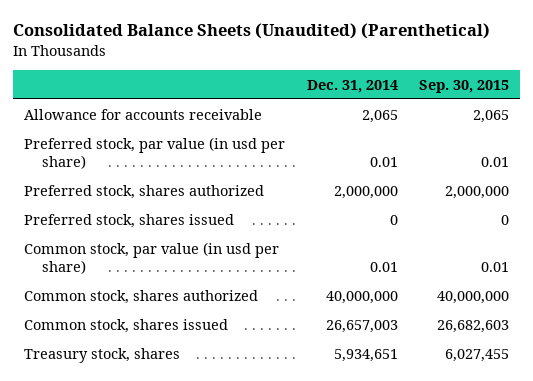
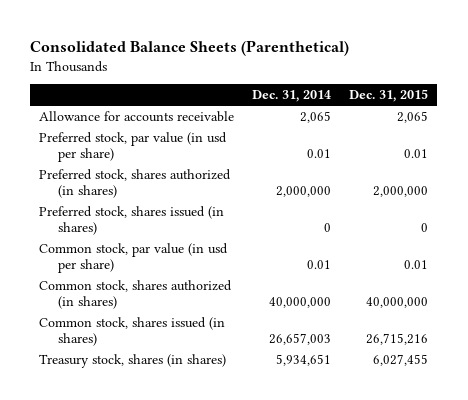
- Consolidated Balance Sheets (Unaudited) (Parenthetical)
+ Consolidated Balance Sheets (Parenthetical)
- | Dec. 31, 2014 | Sep. 30, 2015
+ | Dec. 31, 2014 | Dec. 31, 2015
- Preferred stock, shares authorized | 2,000,000 | 2,000,000
- Preferred stock, shares issued | 0 | 0
+ Preferred stock, shares authorized (in shares) | 2,000,000 | 2,000,000
+ Preferred stock, shares issued (in shares) | 0 | 0
- Common stock, shares authorized | 40,000,000 | 40,000,000
- Common stock, shares issued | 26,657,003 | 26,682,603
- Treasury stock, shares | 5,934,651 | 6,027,455
+ Common stock, shares authorized (in shares) | 40,000,000 | 40,000,000
+ Common stock, shares issued (in shares) | 26,657,003 | 26,715,216
+ Treasury stock, shares (in shares) | 5,934,651 | 6,027,455

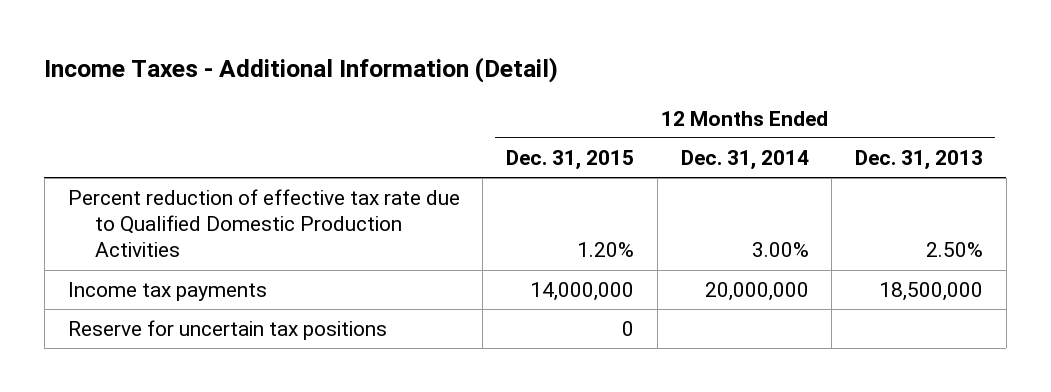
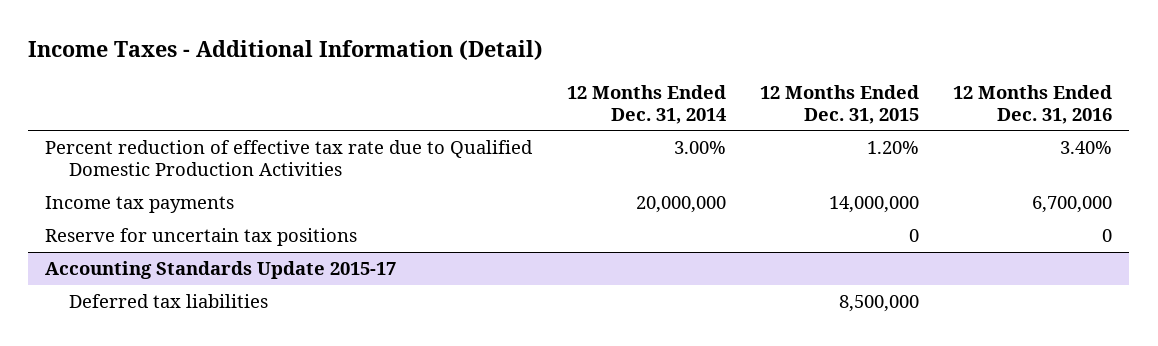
- | 12 Months Ended Dec. 31, 2015 | 12 Months Ended Dec. 31, 2014 | 12 Months Ended Dec. 31, 2013
+ | 12 Months Ended Dec. 31, 2014 | 12 Months Ended Dec. 31, 2015 | 12 Months Ended Dec. 31, 2016
+ Accounting Standards Update 2015-17
+ Deferred tax liabilities | | 8,500,000 |

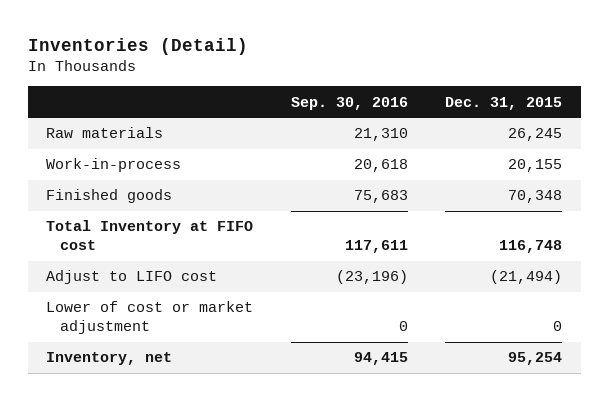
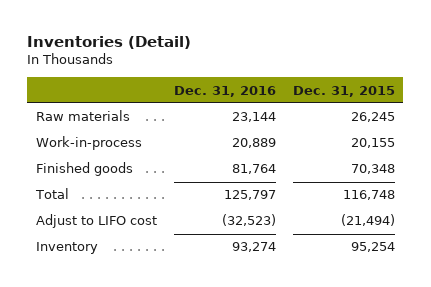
- | Sep. 30, 2016 | Dec. 31, 2015
+ | Dec. 31, 2016 | Dec. 31, 2015
- Total Inventory at FIFO cost | 117,611 | 116,748
+ Total | 125,797 | 116,748
- Lower of cost or market adjustment | 0 | 0
- Inventory, net | 94,415 | 95,254
+ Inventory | 93,274 | 95,254

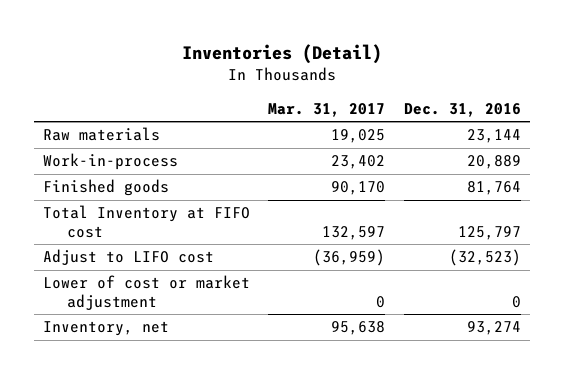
- | Dec. 31, 2016 | Dec. 31, 2015
+ | Mar. 31, 2017 | Dec. 31, 2016
- Total | 125,797 | 116,748
+ Total Inventory at FIFO cost | 132,597 | 125,797
- Inventory | 93,274 | 95,254
+ Lower of cost or market adjustment | 0 | 0
+ Inventory, net | 95,638 | 93,274

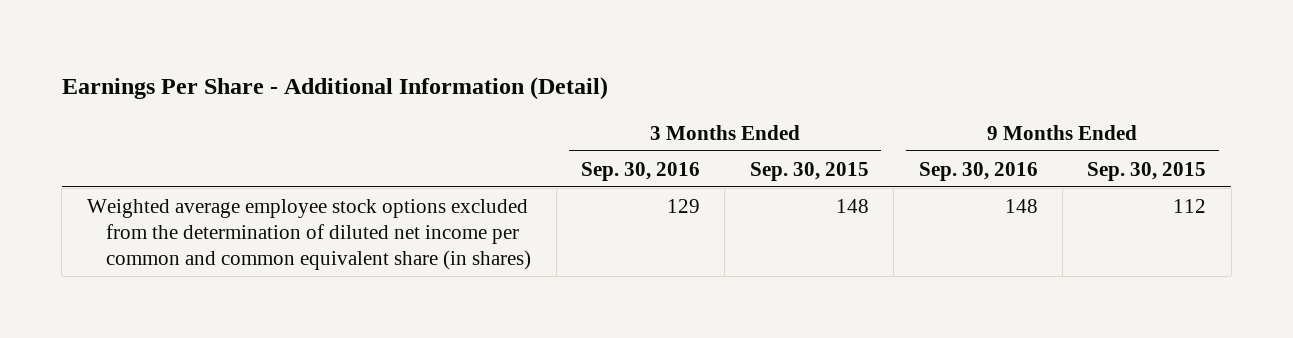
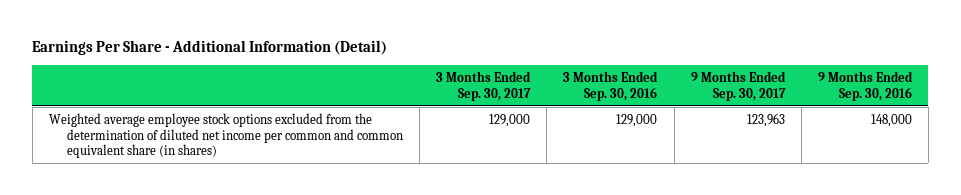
- | 3 Months Ended Sep. 30, 2016 | 3 Months Ended Sep. 30, 2015 | 9 Months Ended Sep. 30, 2016 | 9 Months Ended Sep. 30, 2015
+ | 3 Months Ended Sep. 30, 2017 | 3 Months Ended Sep. 30, 2016 | 9 Months Ended Sep. 30, 2017 | 9 Months Ended Sep. 30, 2016
- Weighted average employee stock options excluded from the determination of diluted net income per common and common equivalent share (in shares) | 129 | 148 | 148 | 112
+ Weighted average employee stock options excluded from the determination of diluted net income per common and common equivalent share (in shares) | 129,000 | 129,000 | 123,963 | 148,000

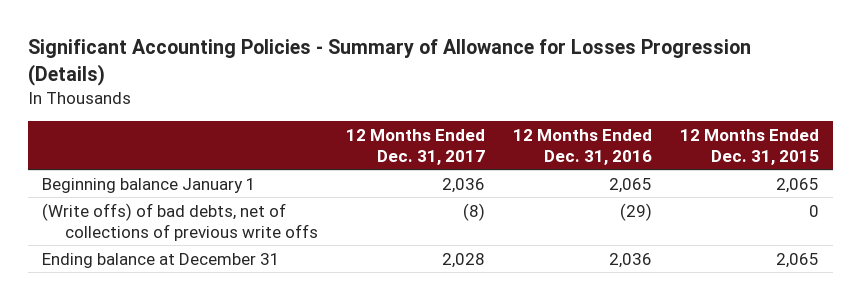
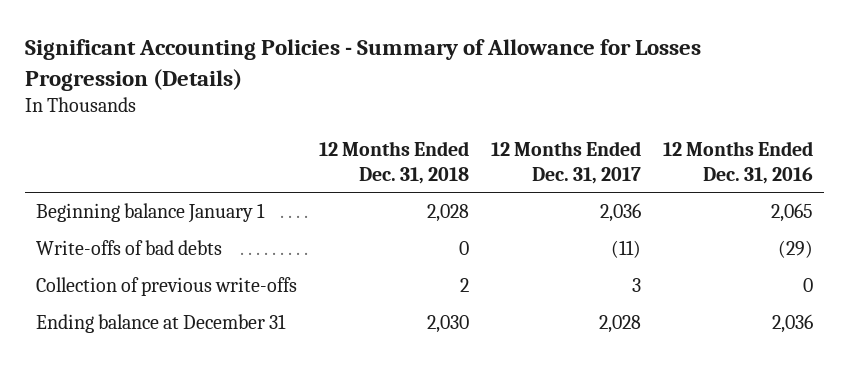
- | 12 Months Ended Dec. 31, 2017 | 12 Months Ended Dec. 31, 2016 | 12 Months Ended Dec. 31, 2015
+ | 12 Months Ended Dec. 31, 2018 | 12 Months Ended Dec. 31, 2017 | 12 Months Ended Dec. 31, 2016
- (Write offs) of bad debts, net of collections of previous write offs | (8) | (29) | 0
+ Write-offs of bad debts | 0 | (11) | (29)
+ Collection of previous write-offs | 2 | 3 | 0

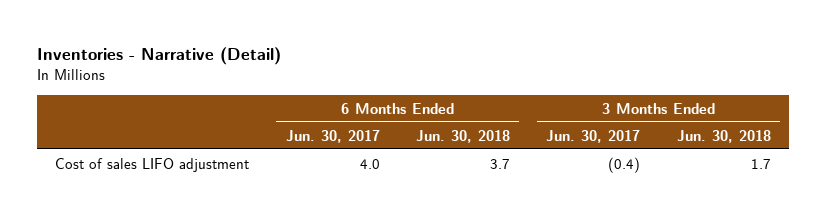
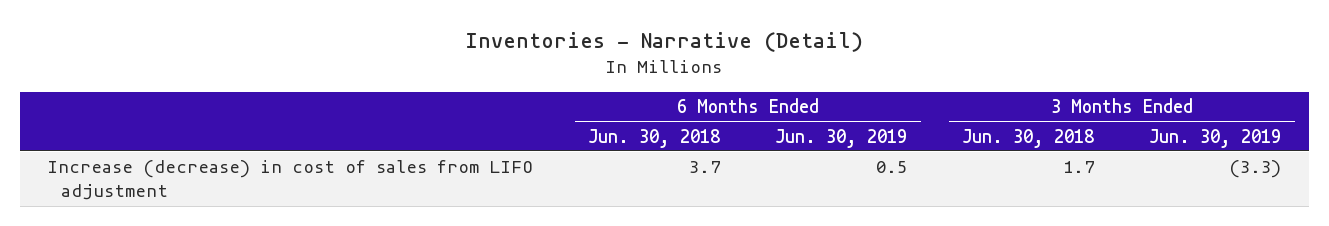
- | 6 Months Ended Jun. 30, 2017 | 6 Months Ended Jun. 30, 2018 | 3 Months Ended Jun. 30, 2017 | 3 Months Ended Jun. 30, 2018
+ | 6 Months Ended Jun. 30, 2018 | 6 Months Ended Jun. 30, 2019 | 3 Months Ended Jun. 30, 2018 | 3 Months Ended Jun. 30, 2019
- Cost of sales LIFO adjustment | 4.0 | 3.7 | (0.4) | 1.7
+ Increase (decrease) in cost of sales from LIFO adjustment | 3.7 | 0.5 | 1.7 | (3.3)

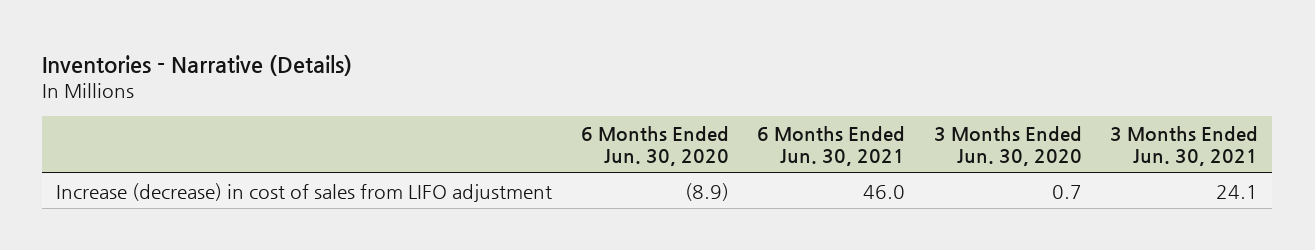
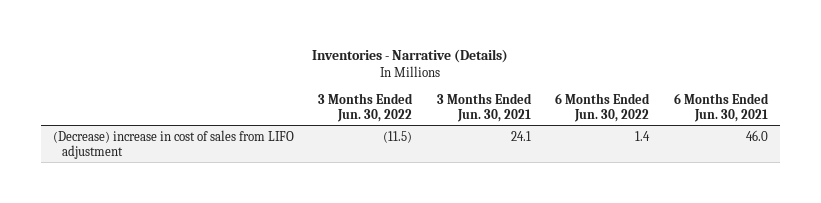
- | 6 Months Ended Jun. 30, 2020 | 6 Months Ended Jun. 30, 2021 | 3 Months Ended Jun. 30, 2020 | 3 Months Ended Jun. 30, 2021
+ | 3 Months Ended Jun. 30, 2022 | 3 Months Ended Jun. 30, 2021 | 6 Months Ended Jun. 30, 2022 | 6 Months Ended Jun. 30, 2021
- Increase (decrease) in cost of sales from LIFO adjustment | (8.9) | 46.0 | 0.7 | 24.1
+ (Decrease) increase in cost of sales from LIFO adjustment | (11.5) | 24.1 | 1.4 | 46.0

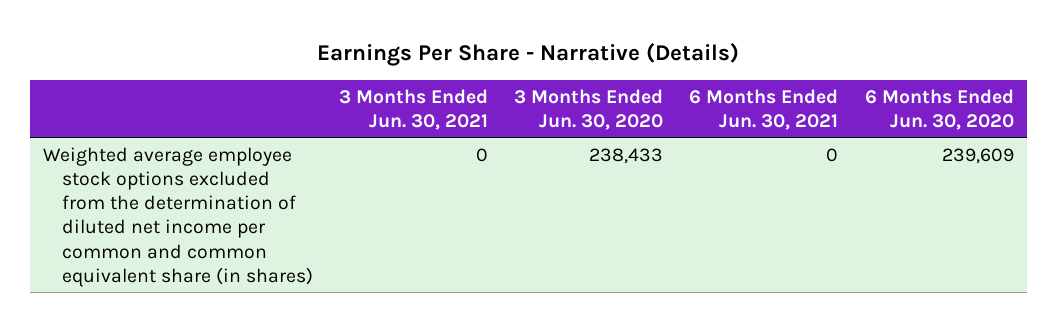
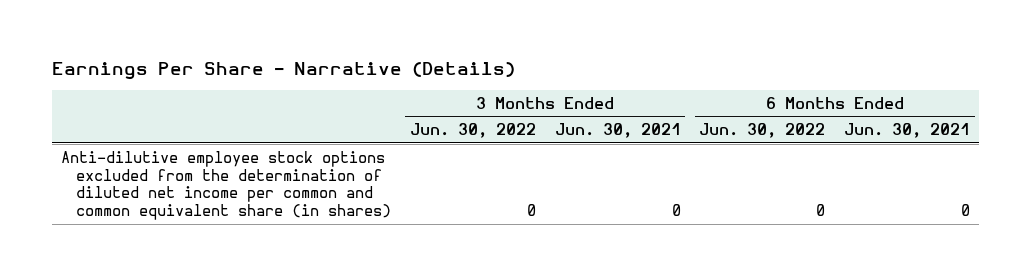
- | 3 Months Ended Jun. 30, 2021 | 3 Months Ended Jun. 30, 2020 | 6 Months Ended Jun. 30, 2021 | 6 Months Ended Jun. 30, 2020
+ | 3 Months Ended Jun. 30, 2022 | 3 Months Ended Jun. 30, 2021 | 6 Months Ended Jun. 30, 2022 | 6 Months Ended Jun. 30, 2021
- Weighted average employee stock options excluded from the determination of diluted net income per common and common equivalent share (in shares) | 0 | 238,433 | 0 | 239,609
+ Anti-dilutive employee stock options excluded from the determination of diluted net income per common and common equivalent share (in shares) | 0 | 0 | 0 | 0

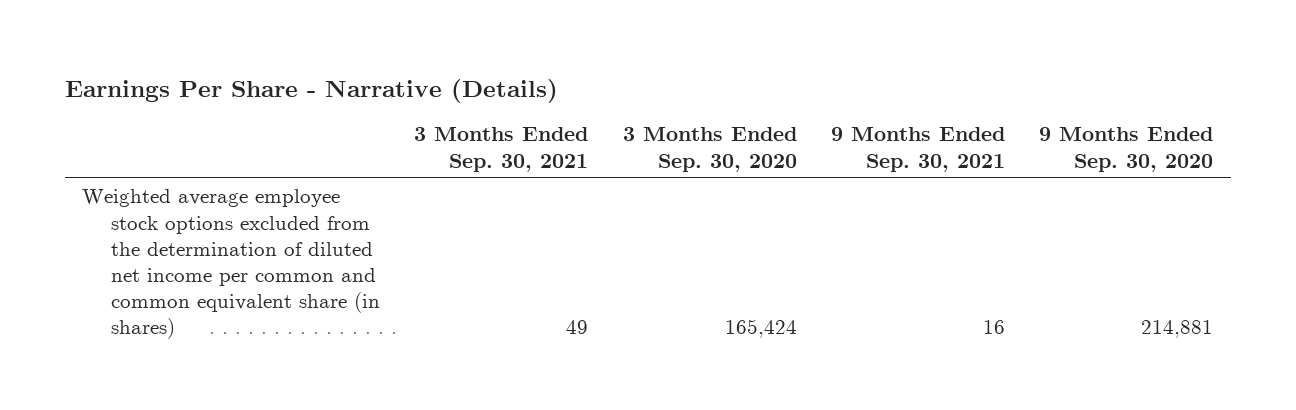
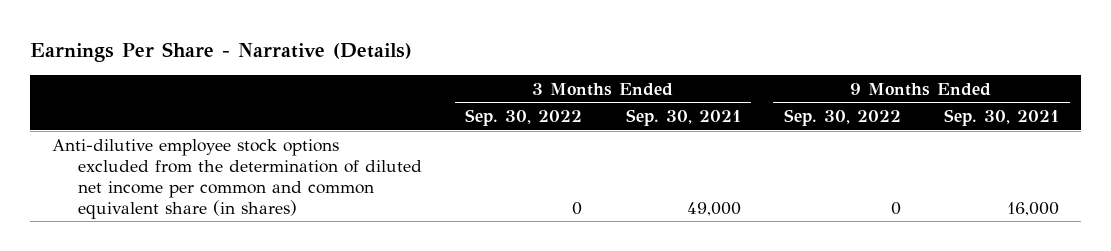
- | 3 Months Ended Sep. 30, 2021 | 3 Months Ended Sep. 30, 2020 | 9 Months Ended Sep. 30, 2021 | 9 Months Ended Sep. 30, 2020
+ | 3 Months Ended Sep. 30, 2022 | 3 Months Ended Sep. 30, 2021 | 9 Months Ended Sep. 30, 2022 | 9 Months Ended Sep. 30, 2021
- Weighted average employee stock options excluded from the determination of diluted net income per common and common equivalent share (in shares) | 49 | 165,424 | 16 | 214,881
+ Anti-dilutive employee stock options excluded from the determination of diluted net income per common and common equivalent share (in shares) | 0 | 49,000 | 0 | 16,000

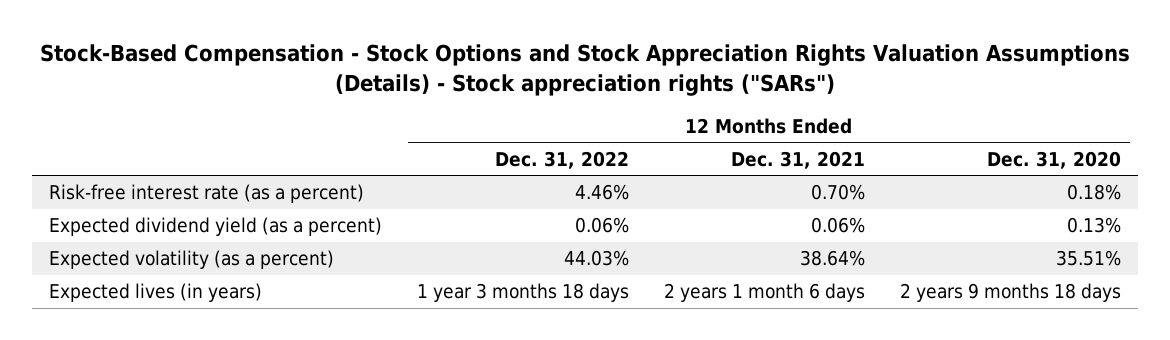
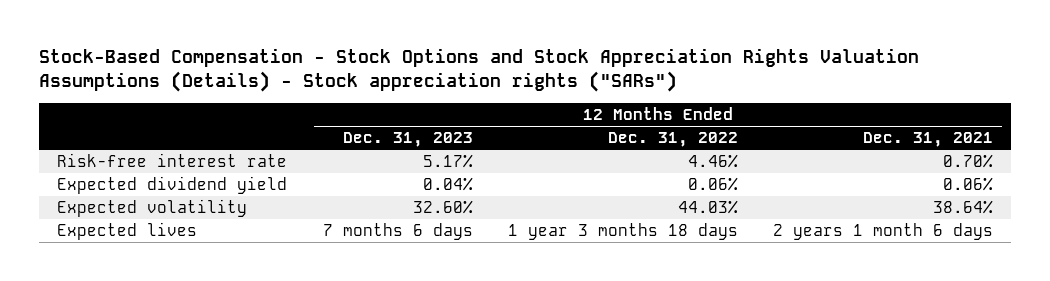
- | 12 Months Ended Dec. 31, 2022 | 12 Months Ended Dec. 31, 2021 | 12 Months Ended Dec. 31, 2020
+ | 12 Months Ended Dec. 31, 2023 | 12 Months Ended Dec. 31, 2022 | 12 Months Ended Dec. 31, 2021
- Risk-free interest rate (as a percent) | 4.46% | 0.70% | 0.18%
- Expected dividend yield (as a percent) | 0.06% | 0.06% | 0.13%
- Expected volatility (as a percent) | 44.03% | 38.64% | 35.51%
- Expected lives (in years) | 1 year 3 months 18 days | 2 years 1 month 6 days | 2 years 9 months 18 days
+ Risk-free interest rate | 5.17% | 4.46% | 0.70%
+ Expected dividend yield | 0.04% | 0.06% | 0.06%
+ Expected volatility | 32.60% | 44.03% | 38.64%
+ Expected lives | 7 months 6 days | 1 year 3 months 18 days | 2 years 1 month 6 days

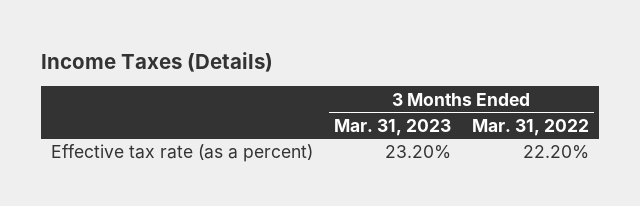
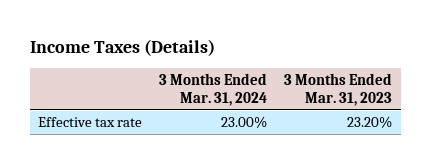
- | 3 Months Ended Mar. 31, 2023 | 3 Months Ended Mar. 31, 2022
+ | 3 Months Ended Mar. 31, 2024 | 3 Months Ended Mar. 31, 2023
- Effective tax rate (as a percent) | 23.20% | 22.20%
+ Effective tax rate | 23.00% | 23.20%

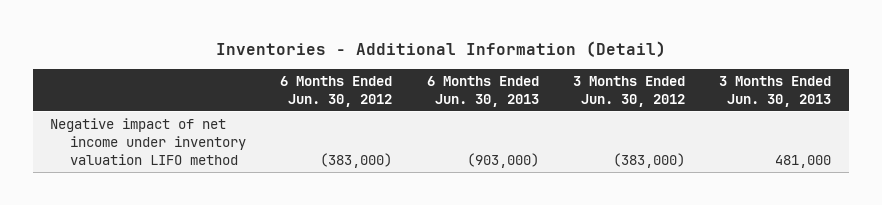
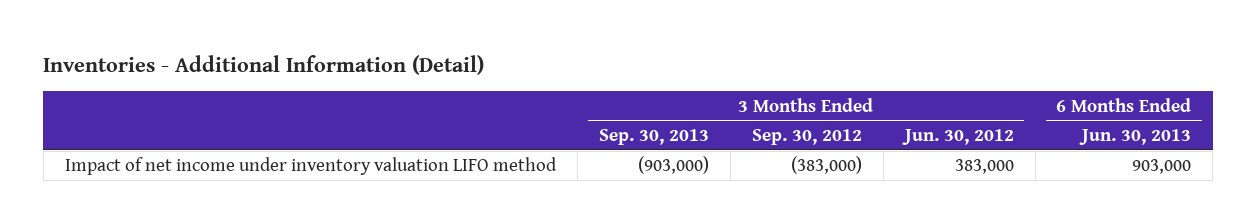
- | 6 Months Ended Jun. 30, 2012 | 6 Months Ended Jun. 30, 2013 | 3 Months Ended Jun. 30, 2012 | 3 Months Ended Jun. 30, 2013
+ | 3 Months Ended Sep. 30, 2013 | 3 Months Ended Sep. 30, 2012 | 3 Months Ended Jun. 30, 2012 | 6 Months Ended Jun. 30, 2013
- Negative impact of net income under inventory valuation LIFO method | (383,000) | (903,000) | (383,000) | 481,000
+ Impact of net income under inventory valuation LIFO method | (903,000) | (383,000) | 383,000 | 903,000

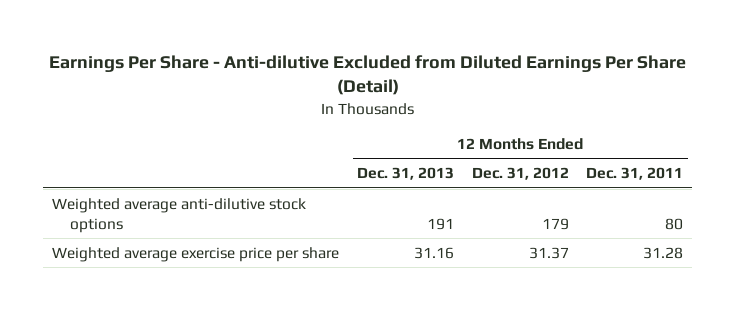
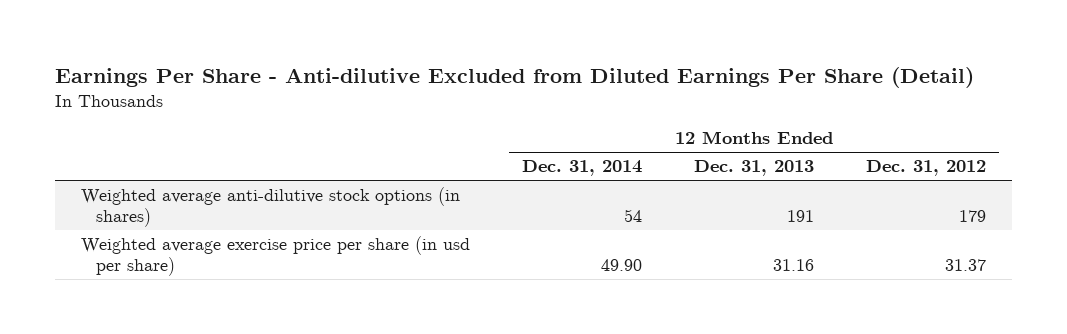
- | 12 Months Ended Dec. 31, 2013 | 12 Months Ended Dec. 31, 2012 | 12 Months Ended Dec. 31, 2011
+ | 12 Months Ended Dec. 31, 2014 | 12 Months Ended Dec. 31, 2013 | 12 Months Ended Dec. 31, 2012
- Weighted average anti-dilutive stock options | 191 | 179 | 80
- Weighted average exercise price per share | 31.16 | 31.37 | 31.28
+ Weighted average anti-dilutive stock options (in shares) | 54 | 191 | 179
+ Weighted average exercise price per share (in usd per share) | 49.90 | 31.16 | 31.37

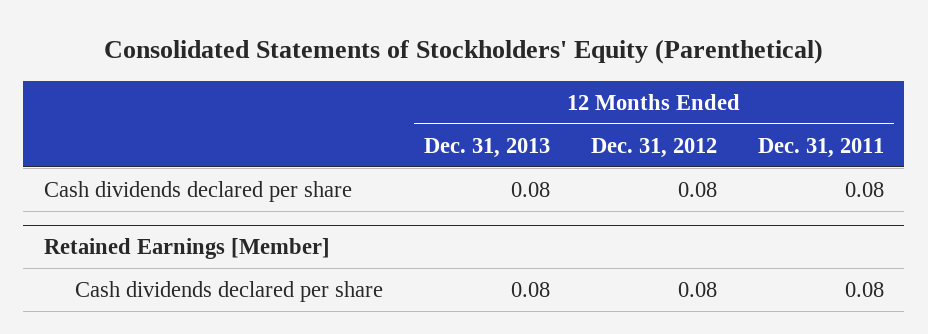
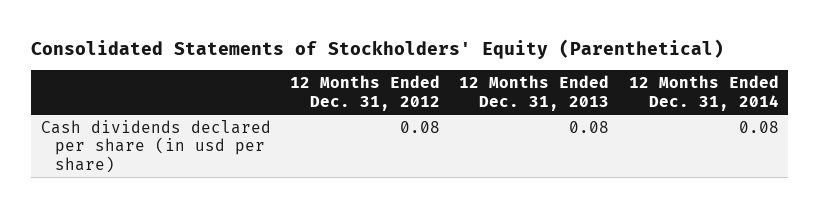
- | 12 Months Ended Dec. 31, 2013 | 12 Months Ended Dec. 31, 2012 | 12 Months Ended Dec. 31, 2011
+ | 12 Months Ended Dec. 31, 2012 | 12 Months Ended Dec. 31, 2013 | 12 Months Ended Dec. 31, 2014
- Cash dividends declared per share | 0.08 | 0.08 | 0.08
- Retained Earnings [Member]
- Cash dividends declared per share | 0.08 | 0.08 | 0.08
+ Cash dividends declared per share (in usd per share) | 0.08 | 0.08 | 0.08

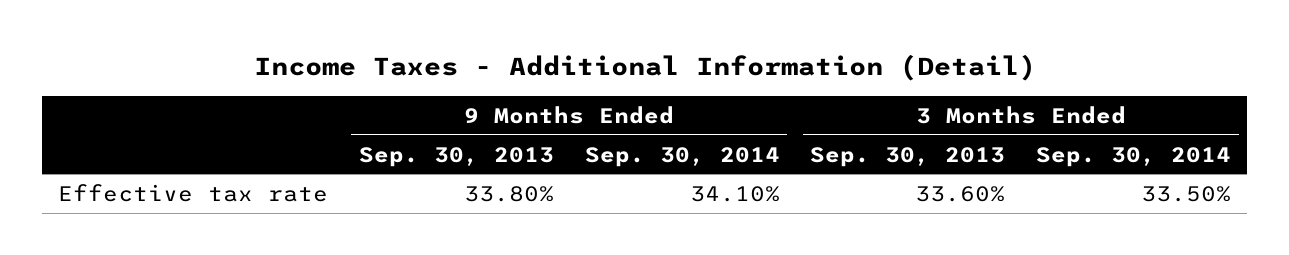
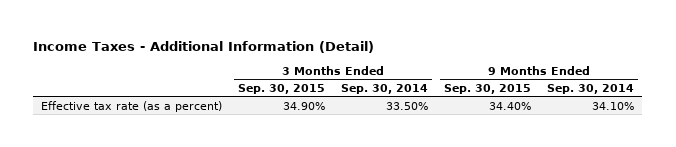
- | 9 Months Ended Sep. 30, 2013 | 9 Months Ended Sep. 30, 2014 | 3 Months Ended Sep. 30, 2013 | 3 Months Ended Sep. 30, 2014
+ | 3 Months Ended Sep. 30, 2015 | 3 Months Ended Sep. 30, 2014 | 9 Months Ended Sep. 30, 2015 | 9 Months Ended Sep. 30, 2014
- Effective tax rate | 33.80% | 34.10% | 33.60% | 33.50%
+ Effective tax rate (as a percent) | 34.90% | 33.50% | 34.40% | 34.10%

